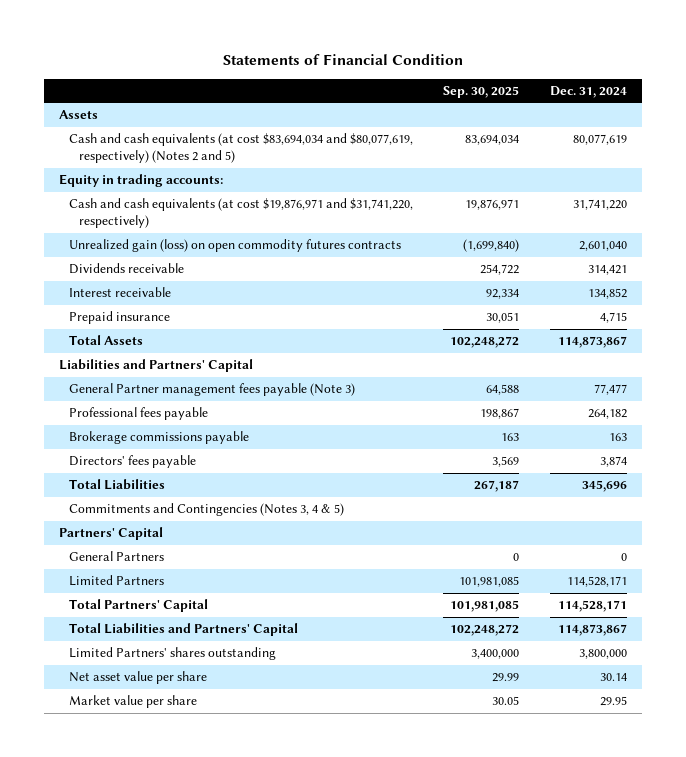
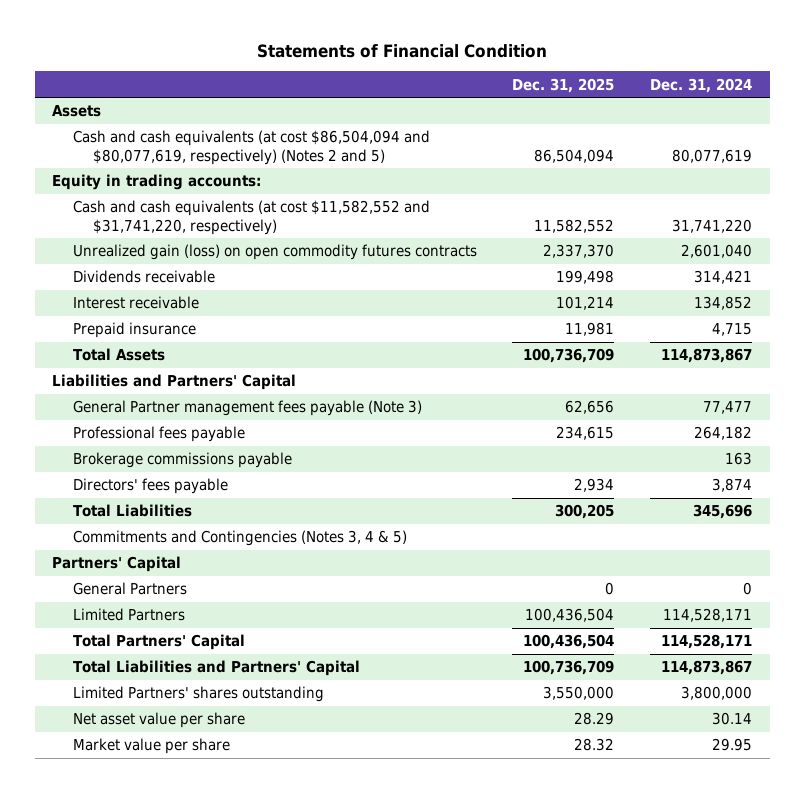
- | Sep. 30, 2025 | Dec. 31, 2024
+ | Dec. 31, 2025 | Dec. 31, 2024
- Cash and cash equivalents (at cost $83,694,034 and $80,077,619, respectively) (Notes 2 and 5) | 83,694,034 | 80,077,619
+ Cash and cash equivalents (at cost $86,504,094 and $80,077,619, respectively) (Notes 2 and 5) | 86,504,094 | 80,077,619
- Cash and cash equivalents (at cost $19,876,971 and $31,741,220, respectively) | 19,876,971 | 31,741,220
+ Cash and cash equivalents (at cost $11,582,552 and $31,741,220, respectively) | 11,582,552 | 31,741,220

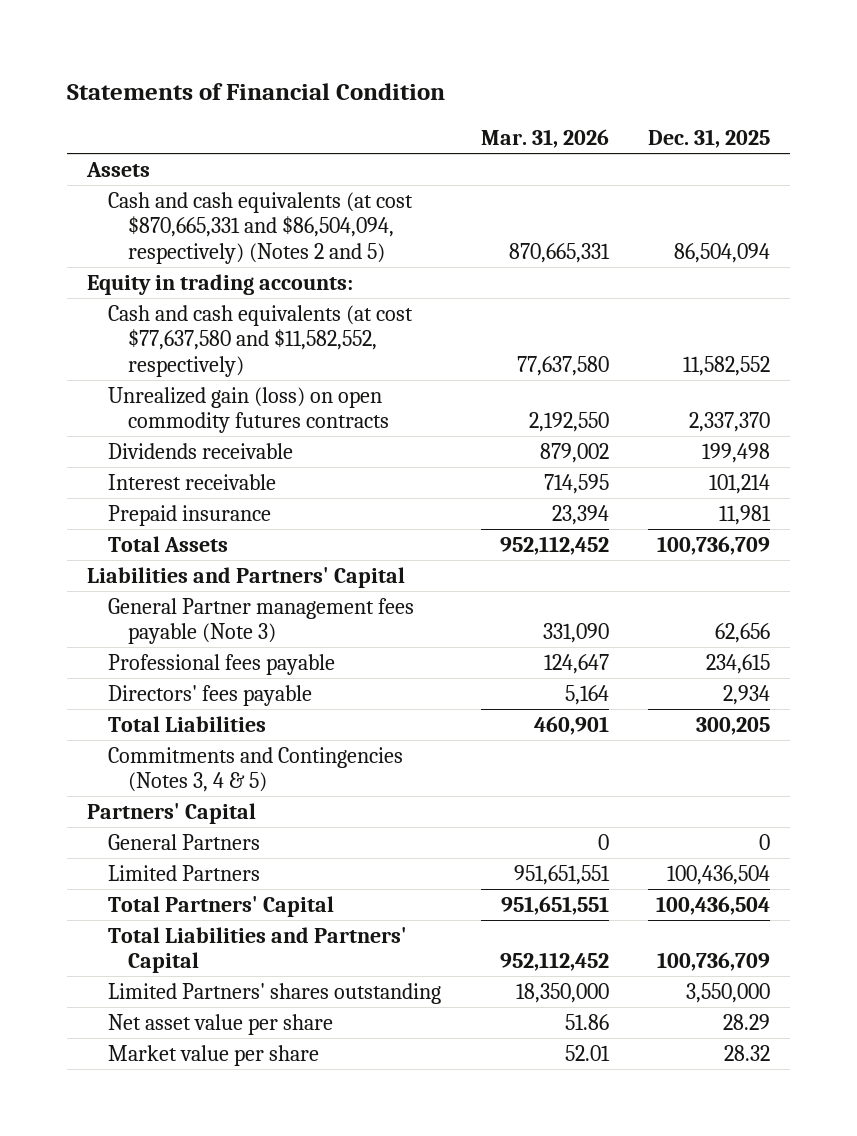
- | Dec. 31, 2025 | Dec. 31, 2024
+ | Mar. 31, 2026 | Dec. 31, 2025
- Cash and cash equivalents (at cost $86,504,094 and $80,077,619, respectively) (Notes 2 and 5) | 86,504,094 | 80,077,619
+ Cash and cash equivalents (at cost $870,665,331 and $86,504,094, respectively) (Notes 2 and 5) | 870,665,331 | 86,504,094
- Cash and cash equivalents (at cost $11,582,552 and $31,741,220, respectively) | 11,582,552 | 31,741,220
+ Cash and cash equivalents (at cost $77,637,580 and $11,582,552, respectively) | 77,637,580 | 11,582,552
- Brokerage commissions payable | | 163

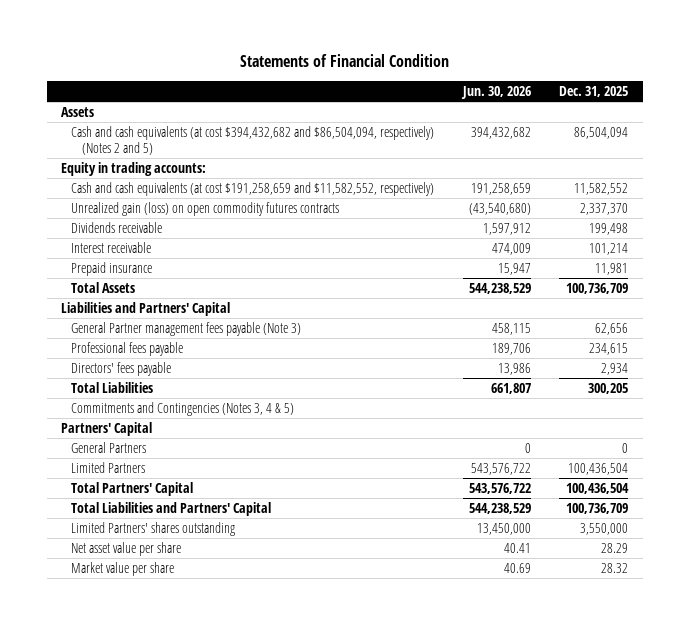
- | Mar. 31, 2026 | Dec. 31, 2025
+ | Jun. 30, 2026 | Dec. 31, 2025
- Cash and cash equivalents (at cost $870,665,331 and $86,504,094, respectively) (Notes 2 and 5) | 870,665,331 | 86,504,094
+ Cash and cash equivalents (at cost $394,432,682 and $86,504,094, respectively) (Notes 2 and 5) | 394,432,682 | 86,504,094
- Cash and cash equivalents (at cost $77,637,580 and $11,582,552, respectively) | 77,637,580 | 11,582,552
+ Cash and cash equivalents (at cost $191,258,659 and $11,582,552, respectively) | 191,258,659 | 11,582,552

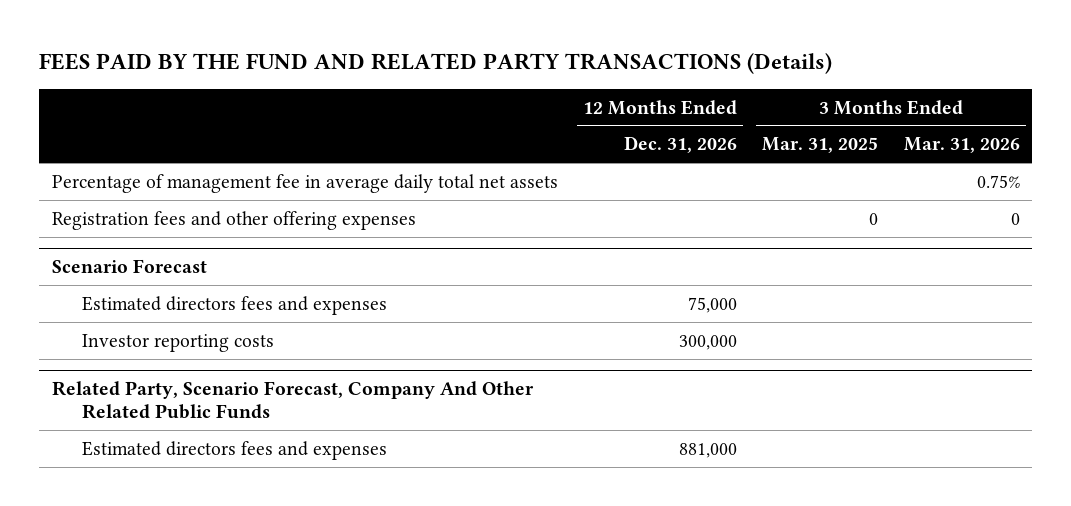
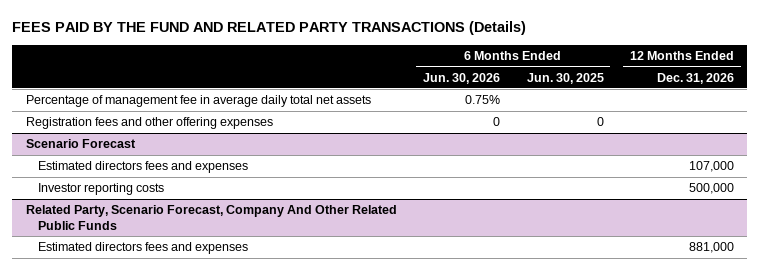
- | 12 Months Ended Dec. 31, 2026 | 3 Months Ended Mar. 31, 2025 | 3 Months Ended Mar. 31, 2026
+ | 6 Months Ended Jun. 30, 2026 | 6 Months Ended Jun. 30, 2025 | 12 Months Ended Dec. 31, 2026
@ Scenario Forecast
- Estimated directors fees and expenses | 75,000 | |
- Investor reporting costs | 300,000 | |
+ Estimated directors fees and expenses | | | 107,000
+ Investor reporting costs | | | 500,000

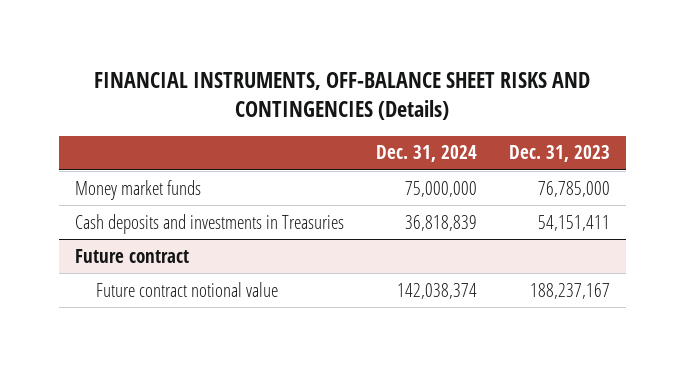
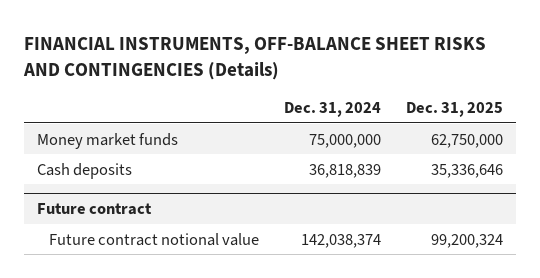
- | Dec. 31, 2024 | Dec. 31, 2023
+ | Dec. 31, 2024 | Dec. 31, 2025
- Cash deposits and investments in Treasuries | 36,818,839 | 54,151,411
+ Cash deposits | 36,818,839 | 35,336,646

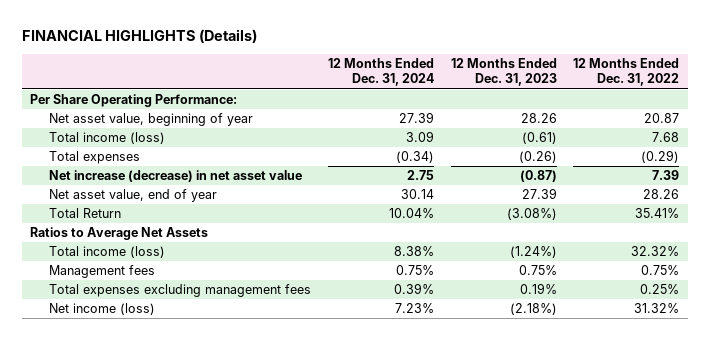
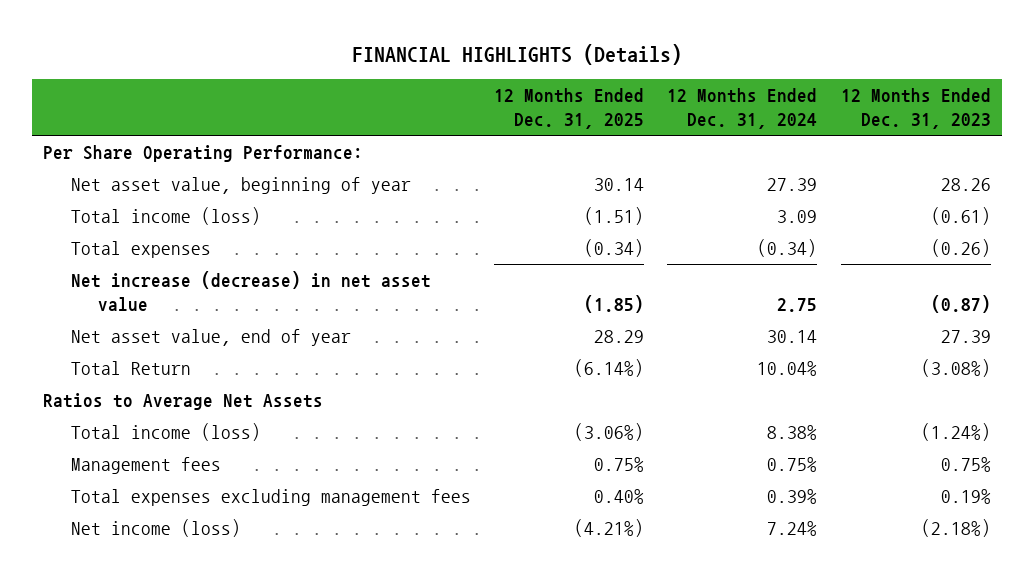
- | 12 Months Ended Dec. 31, 2024 | 12 Months Ended Dec. 31, 2023 | 12 Months Ended Dec. 31, 2022
+ | 12 Months Ended Dec. 31, 2025 | 12 Months Ended Dec. 31, 2024 | 12 Months Ended Dec. 31, 2023
- Net income (loss) | 7.23% | (2.18%) | 31.32%
+ Net income (loss) | (4.21%) | 7.24% | (2.18%)

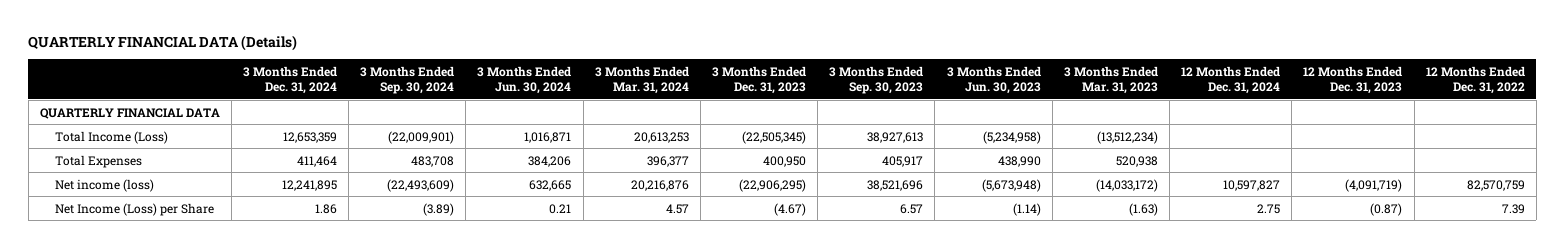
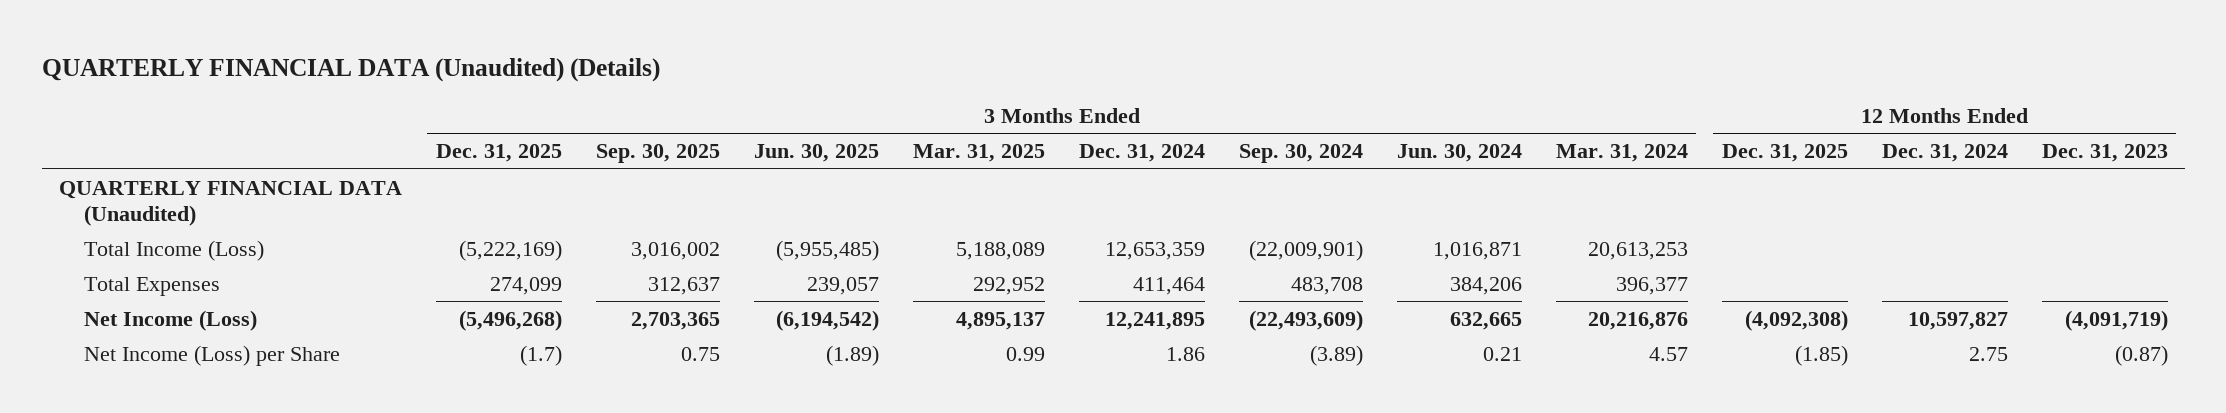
- QUARTERLY FINANCIAL DATA (Details)
+ QUARTERLY FINANCIAL DATA (Unaudited) (Details)
- | 3 Months Ended Dec. 31, 2024 | 3 Months Ended Sep. 30, 2024 | 3 Months Ended Jun. 30, 2024 | 3 Months Ended Mar. 31, 2024 | 3 Months Ended Dec. 31, 2023 | 3 Months Ended Sep. 30, 2023 | 3 Months Ended Jun. 30, 2023 | 3 Months Ended Mar. 31, 2023 | 12 Months Ended Dec. 31, 2024 | 12 Months Ended Dec. 31, 2023 | 12 Months Ended Dec. 31, 2022
+ | 3 Months Ended Dec. 31, 2025 | 3 Months Ended Sep. 30, 2025 | 3 Months Ended Jun. 30, 2025 | 3 Months Ended Mar. 31, 2025 | 3 Months Ended Dec. 31, 2024 | 3 Months Ended Sep. 30, 2024 | 3 Months Ended Jun. 30, 2024 | 3 Months Ended Mar. 31, 2024 | 12 Months Ended Dec. 31, 2025 | 12 Months Ended Dec. 31, 2024 | 12 Months Ended Dec. 31, 2023
- QUARTERLY FINANCIAL DATA
+ QUARTERLY FINANCIAL DATA (Unaudited)
- Net income (loss) | 12,241,895 | (22,493,609) | 632,665 | 20,216,876 | (22,906,295) | 38,521,696 | (5,673,948) | (14,033,172) | 10,597,827 | (4,091,719) | 82,570,759
+ Net Income (Loss) | (5,496,268) | 2,703,365 | (6,194,542) | 4,895,137 | 12,241,895 | (22,493,609) | 632,665 | 20,216,876 | (4,092,308) | 10,597,827 | (4,091,719)

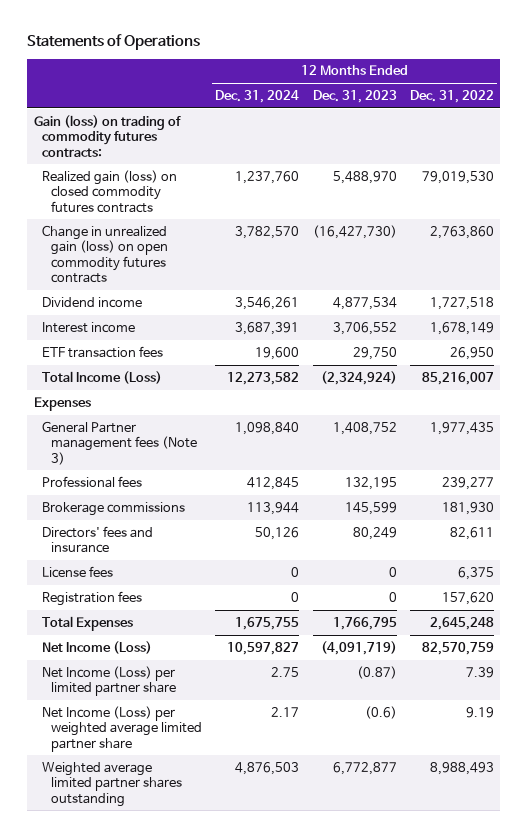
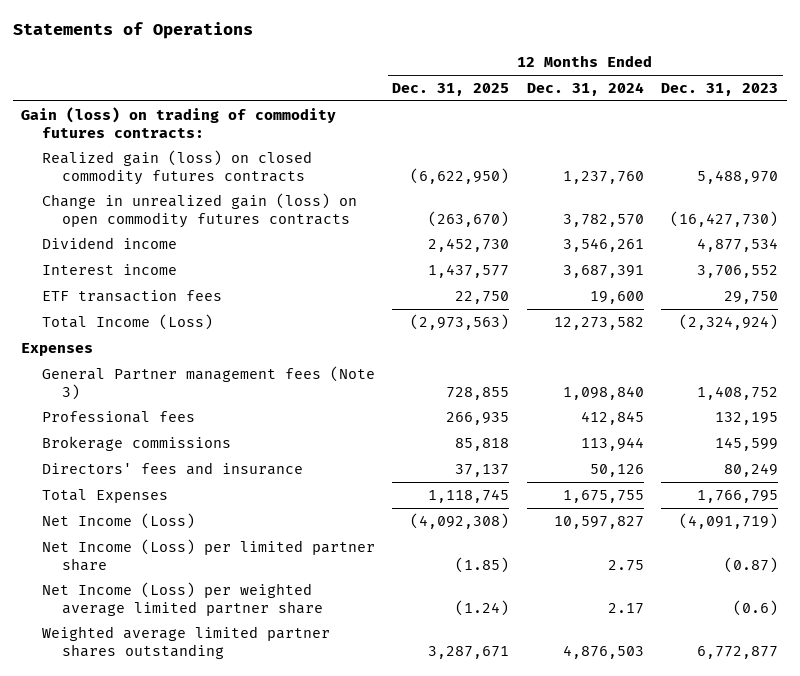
- | 12 Months Ended Dec. 31, 2024 | 12 Months Ended Dec. 31, 2023 | 12 Months Ended Dec. 31, 2022
+ | 12 Months Ended Dec. 31, 2025 | 12 Months Ended Dec. 31, 2024 | 12 Months Ended Dec. 31, 2023
- License fees | 0 | 0 | 6,375
- Registration fees | 0 | 0 | 157,620

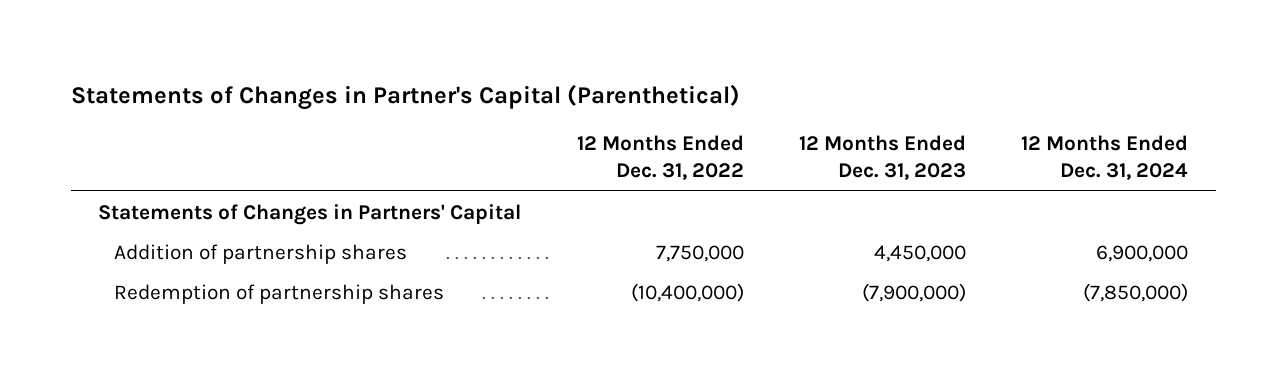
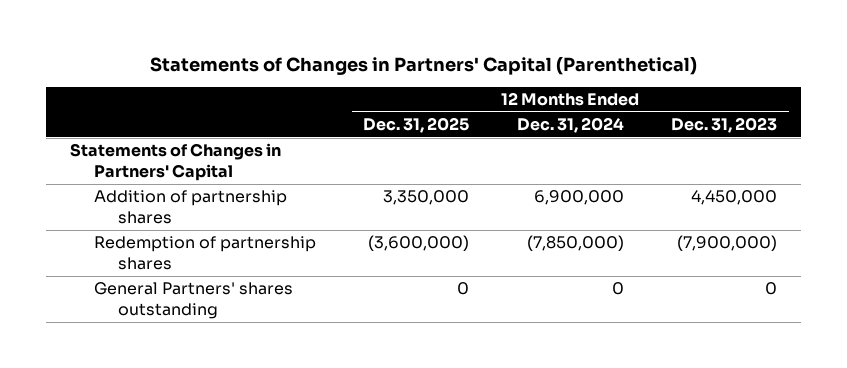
- Statements of Changes in Partner's Capital (Parenthetical)
+ Statements of Changes in Partners' Capital (Parenthetical)
- | 12 Months Ended Dec. 31, 2022 | 12 Months Ended Dec. 31, 2023 | 12 Months Ended Dec. 31, 2024
+ | 12 Months Ended Dec. 31, 2025 | 12 Months Ended Dec. 31, 2024 | 12 Months Ended Dec. 31, 2023
+ General Partners' shares outstanding | 0 | 0 | 0

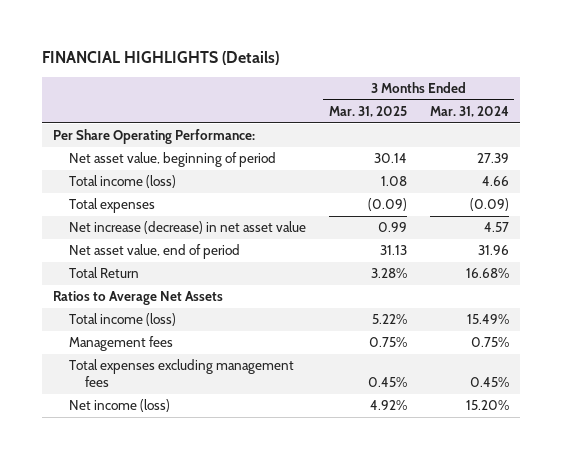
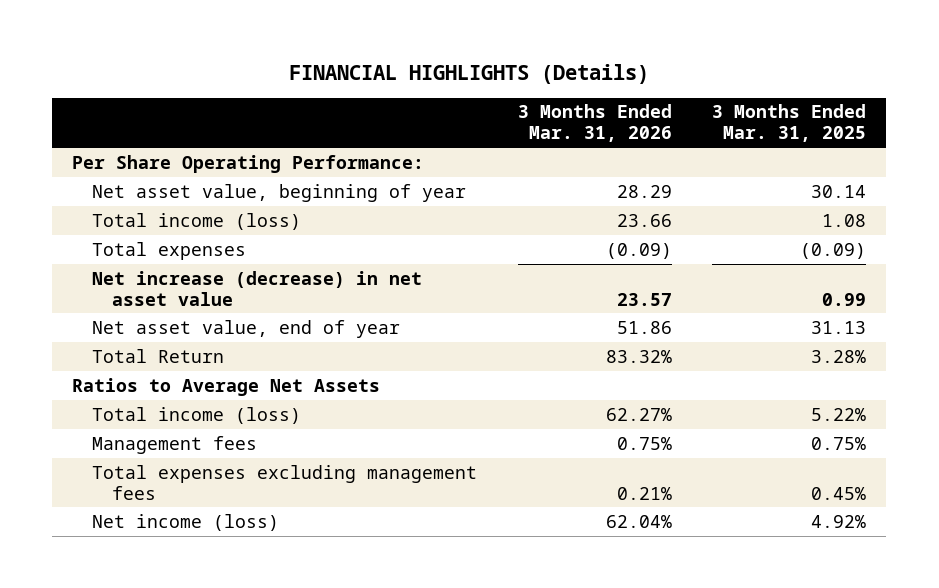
- | 3 Months Ended Mar. 31, 2025 | 3 Months Ended Mar. 31, 2024
+ | 3 Months Ended Mar. 31, 2026 | 3 Months Ended Mar. 31, 2025
- Net asset value, beginning of period | 30.14 | 27.39
+ Net asset value, beginning of year | 28.29 | 30.14
- Net asset value, end of period | 31.13 | 31.96
+ Net asset value, end of year | 51.86 | 31.13

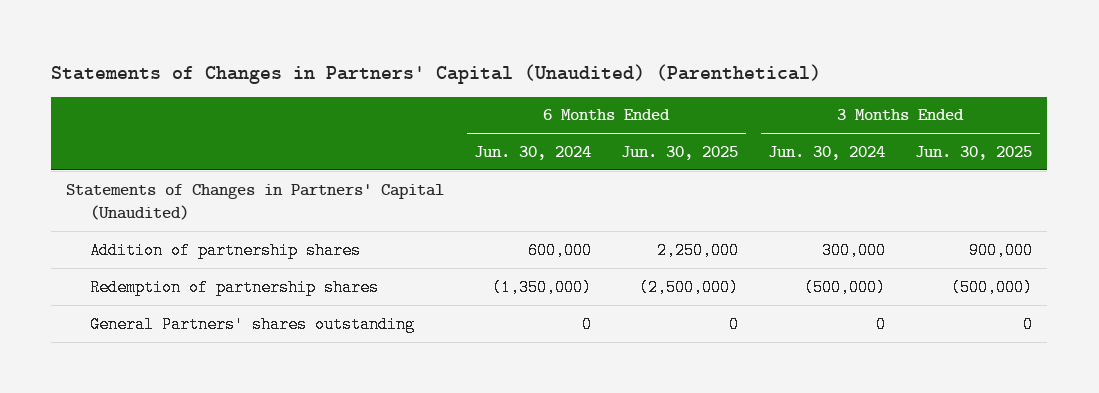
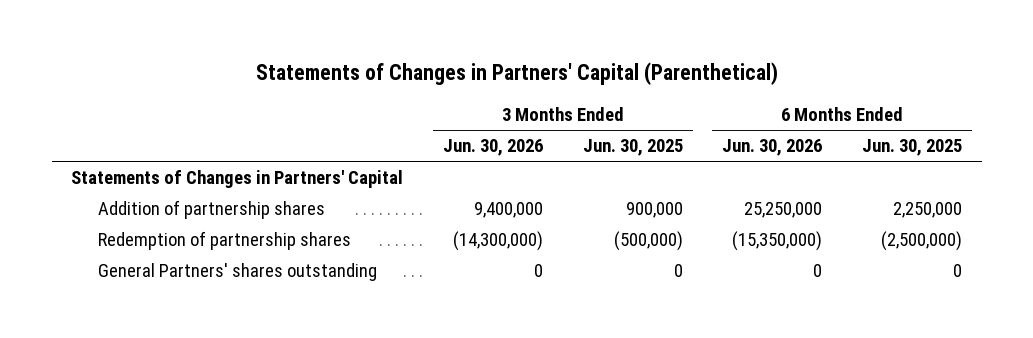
- Statements of Changes in Partners' Capital (Unaudited) (Parenthetical)
+ Statements of Changes in Partners' Capital (Parenthetical)
- | 6 Months Ended Jun. 30, 2024 | 6 Months Ended Jun. 30, 2025 | 3 Months Ended Jun. 30, 2024 | 3 Months Ended Jun. 30, 2025
+ | 3 Months Ended Jun. 30, 2026 | 3 Months Ended Jun. 30, 2025 | 6 Months Ended Jun. 30, 2026 | 6 Months Ended Jun. 30, 2025
- Statements of Changes in Partners' Capital (Unaudited)
+ Statements of Changes in Partners' Capital

